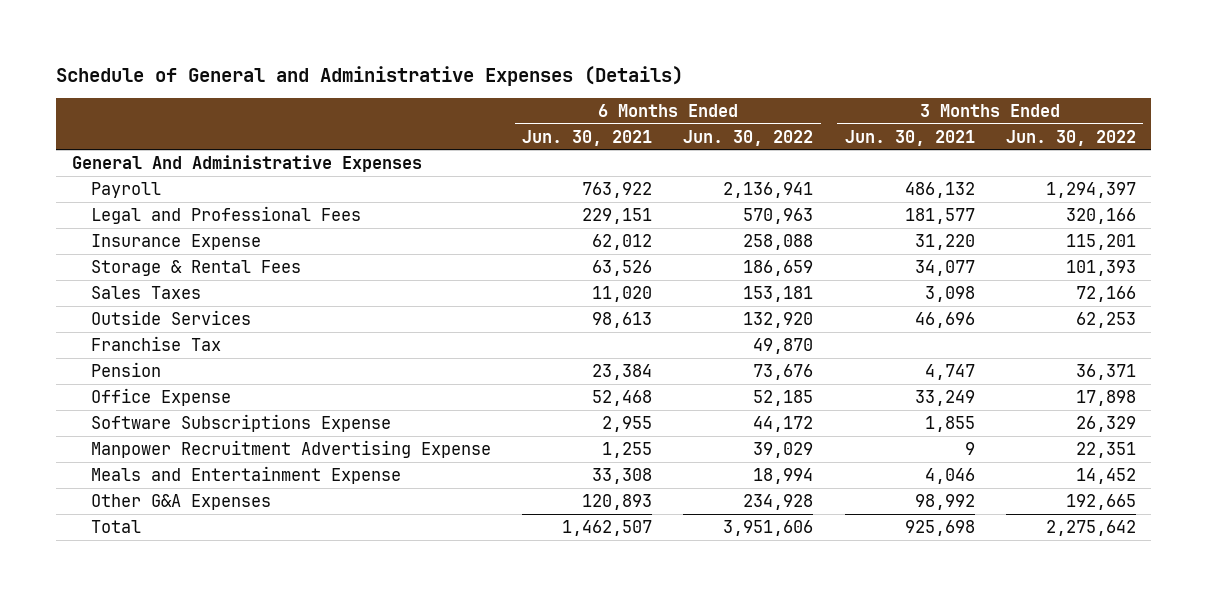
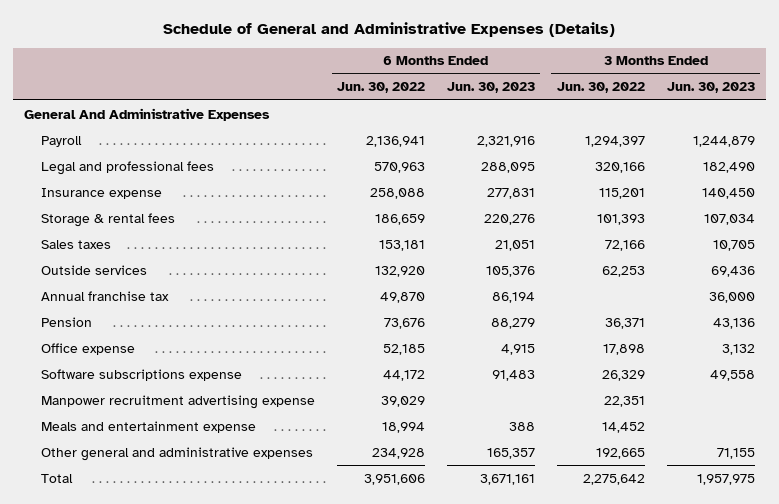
- | 6 Months Ended Jun. 30, 2021 | 6 Months Ended Jun. 30, 2022 | 3 Months Ended Jun. 30, 2021 | 3 Months Ended Jun. 30, 2022
+ | 6 Months Ended Jun. 30, 2022 | 6 Months Ended Jun. 30, 2023 | 3 Months Ended Jun. 30, 2022 | 3 Months Ended Jun. 30, 2023
- Legal and Professional Fees | 229,151 | 570,963 | 181,577 | 320,166
- Insurance Expense | 62,012 | 258,088 | 31,220 | 115,201
- Storage & Rental Fees | 63,526 | 186,659 | 34,077 | 101,393
- Sales Taxes | 11,020 | 153,181 | 3,098 | 72,166
- Outside Services | 98,613 | 132,920 | 46,696 | 62,253
- Franchise Tax | | 49,870 | |
+ Legal and professional fees | 570,963 | 288,095 | 320,166 | 182,490
+ Insurance expense | 258,088 | 277,831 | 115,201 | 140,450
+ Storage & rental fees | 186,659 | 220,276 | 101,393 | 107,034
+ Sales taxes | 153,181 | 21,051 | 72,166 | 10,705
+ Outside services | 132,920 | 105,376 | 62,253 | 69,436
+ Annual franchise tax | 49,870 | 86,194 | | 36,000
- Office Expense | 52,468 | 52,185 | 33,249 | 17,898
- Software Subscriptions Expense | 2,955 | 44,172 | 1,855 | 26,329
- Manpower Recruitment Advertising Expense | 1,255 | 39,029 | 9 | 22,351
- Meals and Entertainment Expense | 33,308 | 18,994 | 4,046 | 14,452
- Other G&A Expenses | 120,893 | 234,928 | 98,992 | 192,665
+ Office expense | 52,185 | 4,915 | 17,898 | 3,132
+ Software subscriptions expense | 44,172 | 91,483 | 26,329 | 49,558
+ Manpower recruitment advertising expense | 39,029 | | 22,351 |
+ Meals and entertainment expense | 18,994 | 388 | 14,452 |
+ Other general and administrative expenses | 234,928 | 165,357 | 192,665 | 71,155

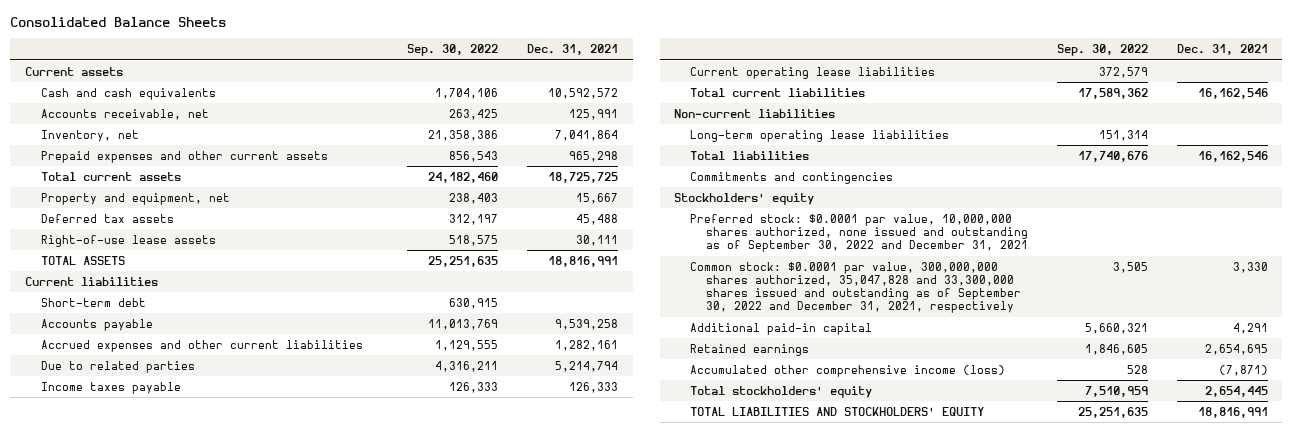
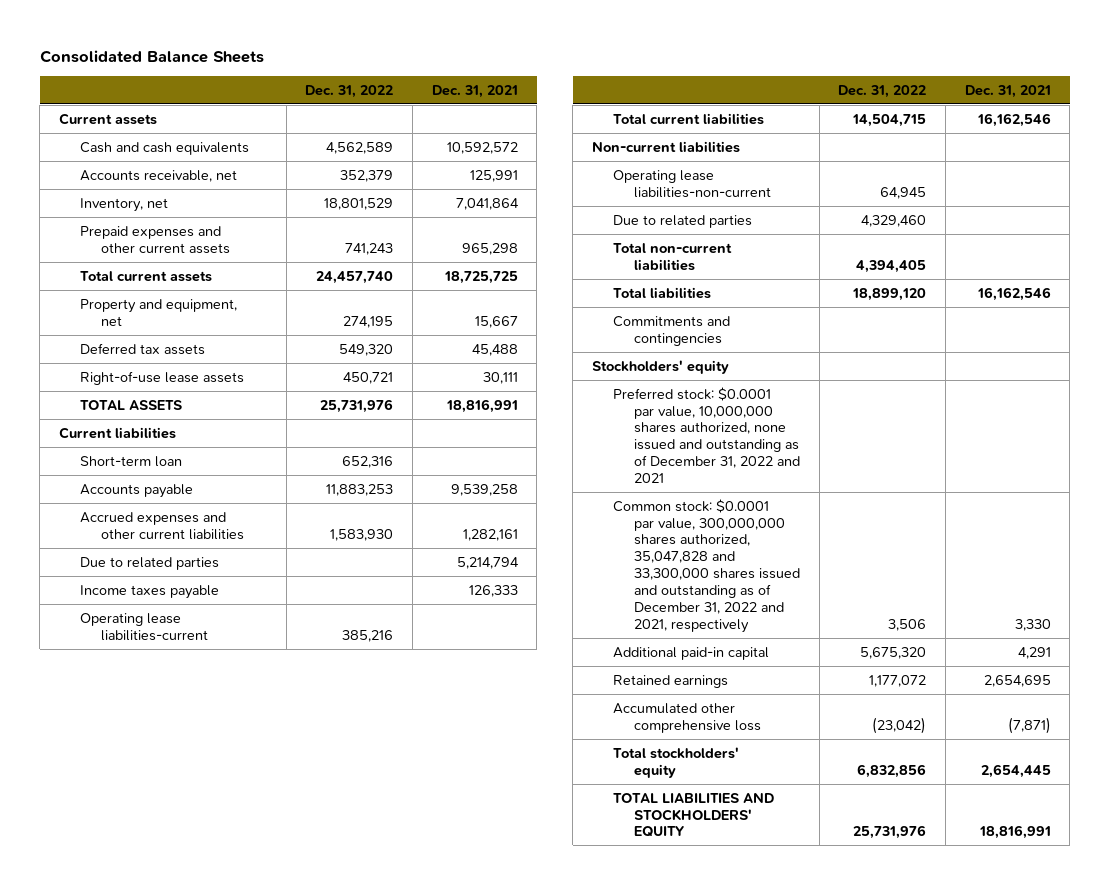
- | Sep. 30, 2022 | Dec. 31, 2021
+ | Dec. 31, 2022 | Dec. 31, 2021
- Short-term debt | 630,915 |
+ Short-term loan | 652,316 |
- Current operating lease liabilities | 372,579 |
+ Operating lease liabilities-current | 385,216 |
- Long-term operating lease liabilities | 151,314 |
+ Operating lease liabilities-non-current | 64,945 |
+ Due to related parties | 4,329,460 |
+ Total non-current liabilities | 4,394,405 |
- Preferred stock: $0.0001 par value, 10,000,000 shares authorized, none issued and outstanding as of September 30, 2022 and December 31, 2021
- Common stock: $0.0001 par value, 300,000,000 shares authorized, 35,047,828 and 33,300,000 shares issued and outstanding as of September 30, 2022 and December 31, 2021, respectively | 3,505 | 3,330
+ Preferred stock: $0.0001 par value, 10,000,000 shares authorized, none issued and outstanding as of December 31, 2022 and 2021
+ Common stock: $0.0001 par value, 300,000,000 shares authorized, 35,047,828 and 33,300,000 shares issued and outstanding as of December 31, 2022 and 2021, respectively | 3,506 | 3,330
- Accumulated other comprehensive income (loss) | 528 | (7,871)
+ Accumulated other comprehensive loss | (23,042) | (7,871)

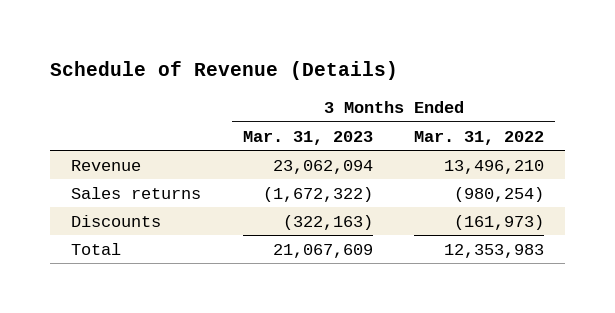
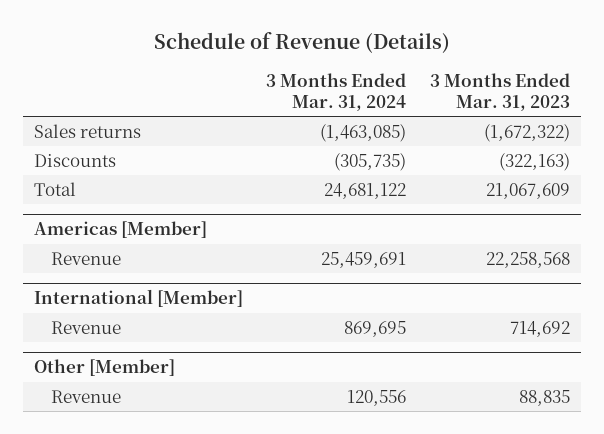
- | 3 Months Ended Mar. 31, 2023 | 3 Months Ended Mar. 31, 2022
+ | 3 Months Ended Mar. 31, 2024 | 3 Months Ended Mar. 31, 2023
- Revenue | 23,062,094 | 13,496,210
+ Americas [Member]
+ Revenue | 25,459,691 | 22,258,568
+ International [Member]
+ Revenue | 869,695 | 714,692
+ Other [Member]
+ Revenue | 120,556 | 88,835

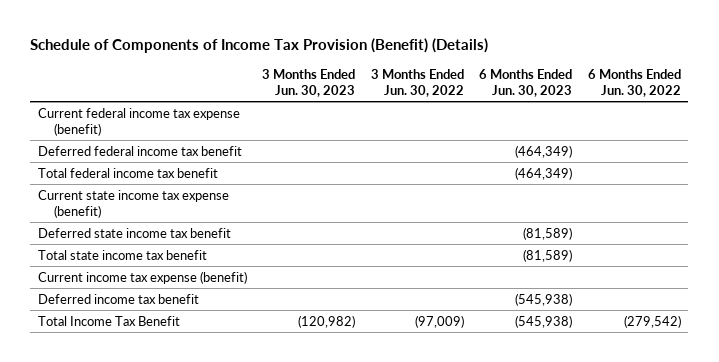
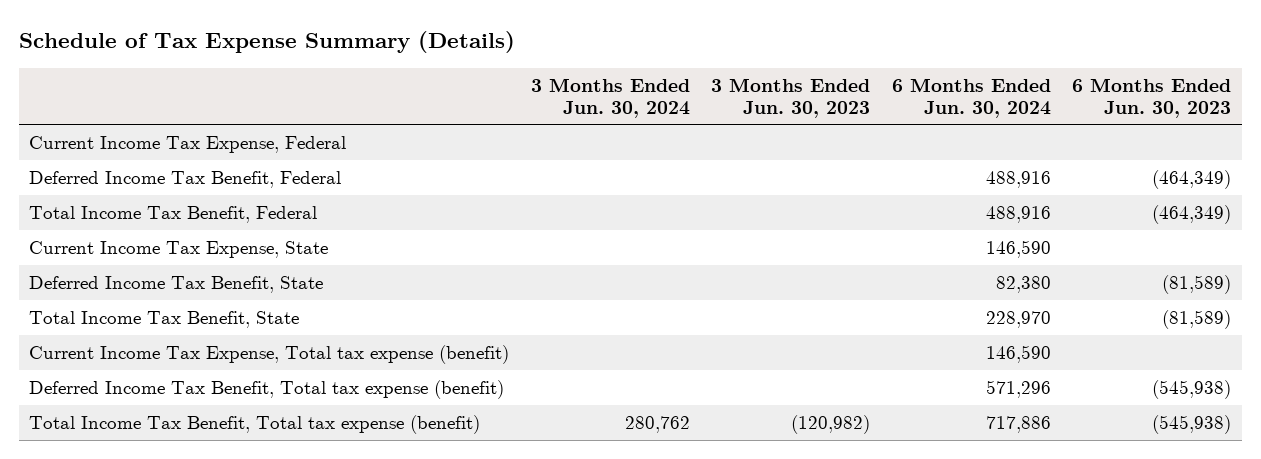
- Schedule of Components of Income Tax Provision (Benefit) (Details)
+ Schedule of Tax Expense Summary (Details)
- | 3 Months Ended Jun. 30, 2023 | 3 Months Ended Jun. 30, 2022 | 6 Months Ended Jun. 30, 2023 | 6 Months Ended Jun. 30, 2022
+ | 3 Months Ended Jun. 30, 2024 | 3 Months Ended Jun. 30, 2023 | 6 Months Ended Jun. 30, 2024 | 6 Months Ended Jun. 30, 2023
- Current federal income tax expense (benefit)
- Deferred federal income tax benefit | | | (464,349) |
- Total federal income tax benefit | | | (464,349) |
- Current state income tax expense (benefit)
- Deferred state income tax benefit | | | (81,589) |
- Total state income tax benefit | | | (81,589) |
- Current income tax expense (benefit)
- Deferred income tax benefit | | | (545,938) |
- Total Income Tax Benefit | (120,982) | (97,009) | (545,938) | (279,542)
+ Current Income Tax Expense, Federal
+ Deferred Income Tax Benefit, Federal | | | 488,916 | (464,349)
+ Total Income Tax Benefit, Federal | | | 488,916 | (464,349)
+ Current Income Tax Expense, State | | | 146,590 |
+ Deferred Income Tax Benefit, State | | | 82,380 | (81,589)
+ Total Income Tax Benefit, State | | | 228,970 | (81,589)
+ Current Income Tax Expense, Total tax expense (benefit) | | | 146,590 |
+ Deferred Income Tax Benefit, Total tax expense (benefit) | | | 571,296 | (545,938)
+ Total Income Tax Benefit, Total tax expense (benefit) | 280,762 | (120,982) | 717,886 | (545,938)

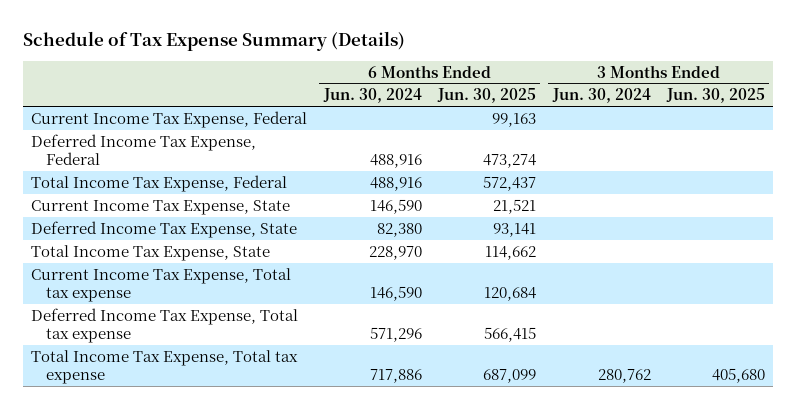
- | 3 Months Ended Jun. 30, 2024 | 3 Months Ended Jun. 30, 2023 | 6 Months Ended Jun. 30, 2024 | 6 Months Ended Jun. 30, 2023
+ | 6 Months Ended Jun. 30, 2024 | 6 Months Ended Jun. 30, 2025 | 3 Months Ended Jun. 30, 2024 | 3 Months Ended Jun. 30, 2025
- Deferred Income Tax Benefit, Federal | | | 488,916 | (464,349)
- Total Income Tax Benefit, Federal | | | 488,916 | (464,349)
+ Deferred Income Tax Expense, Federal | 488,916 | 473,274 | |
+ Total Income Tax Expense, Federal | 488,916 | 572,437 | |
- Deferred Income Tax Benefit, State | | | 82,380 | (81,589)
- Total Income Tax Benefit, State | | | 228,970 | (81,589)
- Current Income Tax Expense, Total tax expense (benefit) | | | 146,590 |
- Deferred Income Tax Benefit, Total tax expense (benefit) | | | 571,296 | (545,938)
- Total Income Tax Benefit, Total tax expense (benefit) | 280,762 | (120,982) | 717,886 | (545,938)
+ Deferred Income Tax Expense, State | 82,380 | 93,141 | |
+ Total Income Tax Expense, State | 228,970 | 114,662 | |
+ Current Income Tax Expense, Total tax expense | 146,590 | 120,684 | |
+ Deferred Income Tax Expense, Total tax expense | 571,296 | 566,415 | |
+ Total Income Tax Expense, Total tax expense | 717,886 | 687,099 | 280,762 | 405,680

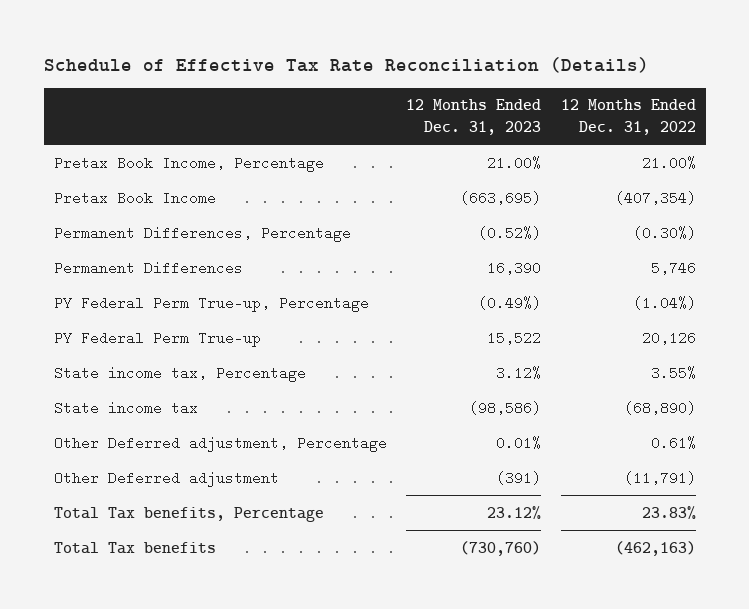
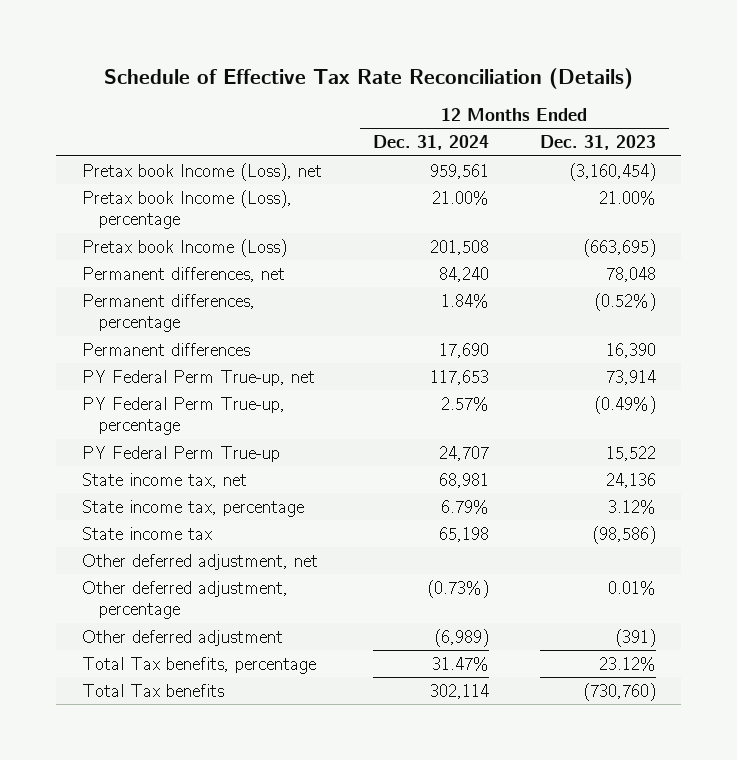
- | 12 Months Ended Dec. 31, 2023 | 12 Months Ended Dec. 31, 2022
+ | 12 Months Ended Dec. 31, 2024 | 12 Months Ended Dec. 31, 2023
- Pretax Book Income, Percentage | 21.00% | 21.00%
- Pretax Book Income | (663,695) | (407,354)
- Permanent Differences, Percentage | (0.52%) | (0.30%)
- Permanent Differences | 16,390 | 5,746
- PY Federal Perm True-up, Percentage | (0.49%) | (1.04%)
+ Pretax book Income (Loss), net | 959,561 | (3,160,454)
+ Pretax book Income (Loss), percentage | 21.00% | 21.00%
+ Pretax book Income (Loss) | 201,508 | (663,695)
+ Permanent differences, net | 84,240 | 78,048
+ Permanent differences, percentage | 1.84% | (0.52%)
+ Permanent differences | 17,690 | 16,390
+ PY Federal Perm True-up, net | 117,653 | 73,914
+ PY Federal Perm True-up, percentage | 2.57% | (0.49%)
- State income tax, Percentage | 3.12% | 3.55%
+ State income tax, net | 68,981 | 24,136
+ State income tax, percentage | 6.79% | 3.12%
- Other Deferred adjustment, Percentage | 0.01% | 0.61%
- Other Deferred adjustment | (391) | (11,791)
- Total Tax benefits, Percentage | 23.12% | 23.83%
+ Other deferred adjustment, net
+ Other deferred adjustment, percentage | (0.73%) | 0.01%
+ Other deferred adjustment | (6,989) | (391)
+ Total Tax benefits, percentage | 31.47% | 23.12%

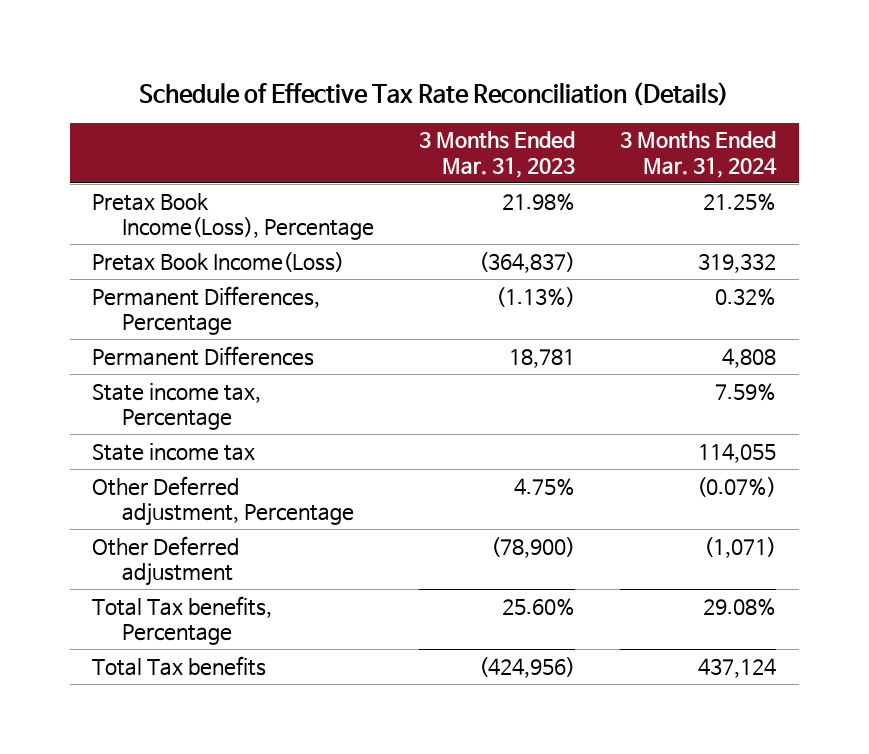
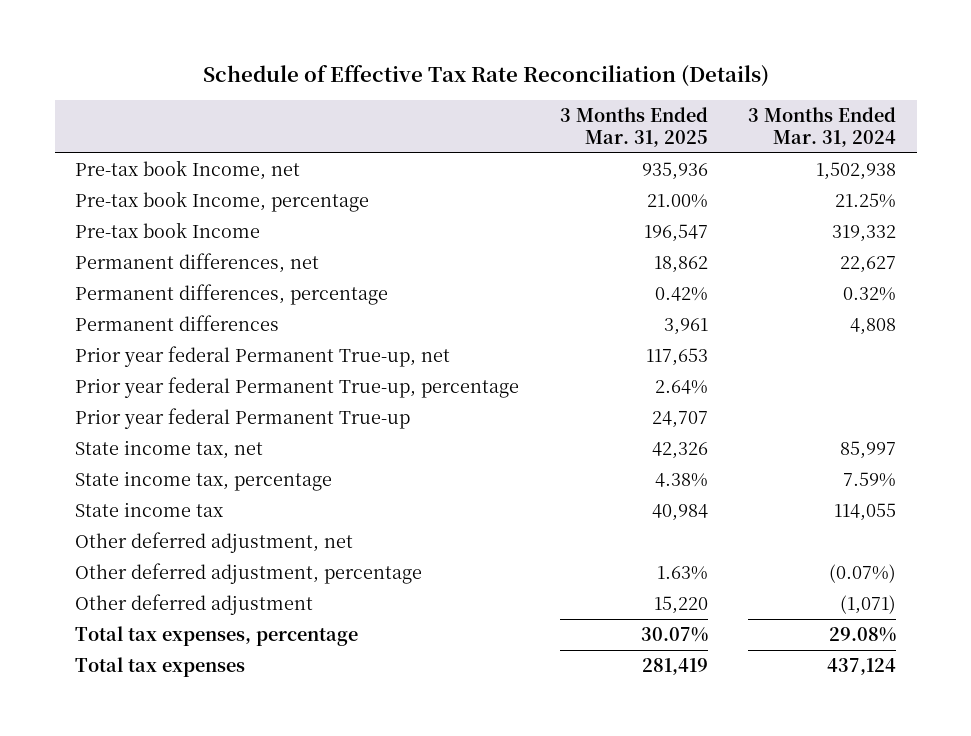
- | 3 Months Ended Mar. 31, 2023 | 3 Months Ended Mar. 31, 2024
+ | 3 Months Ended Mar. 31, 2025 | 3 Months Ended Mar. 31, 2024
- Pretax Book Income(Loss), Percentage | 21.98% | 21.25%
- Pretax Book Income(Loss) | (364,837) | 319,332
- Permanent Differences, Percentage | (1.13%) | 0.32%
- Permanent Differences | 18,781 | 4,808
- State income tax, Percentage | | 7.59%
+ Pre-tax book Income, net | 935,936 | 1,502,938
+ Pre-tax book Income, percentage | 21.00% | 21.25%
+ Pre-tax book Income | 196,547 | 319,332
+ Permanent differences, net | 18,862 | 22,627
+ Permanent differences, percentage | 0.42% | 0.32%
+ Permanent differences | 3,961 | 4,808
+ Prior year federal Permanent True-up, net | 117,653 |
+ Prior year federal Permanent True-up, percentage | 2.64% |
+ Prior year federal Permanent True-up | 24,707 |
+ State income tax, net | 42,326 | 85,997
+ State income tax, percentage | 4.38% | 7.59%
- Other Deferred adjustment, Percentage | 4.75% | (0.07%)
- Other Deferred adjustment | (78,900) | (1,071)
- Total Tax benefits, Percentage | 25.60% | 29.08%
- Total Tax benefits | (424,956) | 437,124
+ Other deferred adjustment, net
+ Other deferred adjustment, percentage | 1.63% | (0.07%)
+ Other deferred adjustment | 15,220 | (1,071)
+ Total tax expenses, percentage | 30.07% | 29.08%
+ Total tax expenses | 281,419 | 437,124

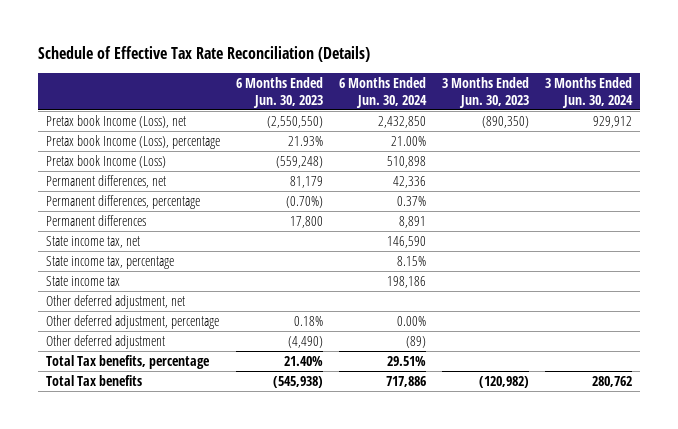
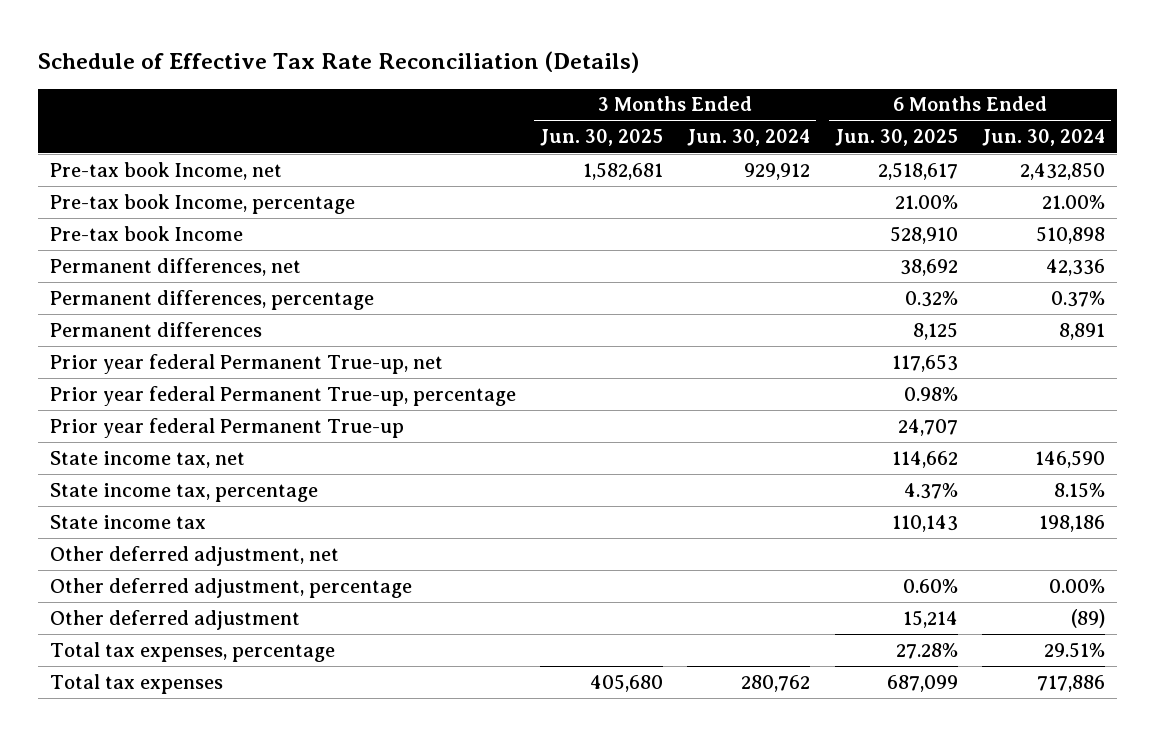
- | 6 Months Ended Jun. 30, 2023 | 6 Months Ended Jun. 30, 2024 | 3 Months Ended Jun. 30, 2023 | 3 Months Ended Jun. 30, 2024
+ | 3 Months Ended Jun. 30, 2025 | 3 Months Ended Jun. 30, 2024 | 6 Months Ended Jun. 30, 2025 | 6 Months Ended Jun. 30, 2024
- Pretax book Income (Loss), net | (2,550,550) | 2,432,850 | (890,350) | 929,912
- Pretax book Income (Loss), percentage | 21.93% | 21.00% | |
- Pretax book Income (Loss) | (559,248) | 510,898 | |
+ Pre-tax book Income, net | 1,582,681 | 929,912 | 2,518,617 | 2,432,850
+ Pre-tax book Income, percentage | | | 21.00% | 21.00%
+ Pre-tax book Income | | | 528,910 | 510,898
+ Prior year federal Permanent True-up, net | | | 117,653 |
+ Prior year federal Permanent True-up, percentage | | | 0.98% |
+ Prior year federal Permanent True-up | | | 24,707 |
- Total Tax benefits, percentage | 21.40% | 29.51% | |
- Total Tax benefits | (545,938) | 717,886 | (120,982) | 280,762
+ Total tax expenses, percentage | | | 27.28% | 29.51%
+ Total tax expenses | 405,680 | 280,762 | 687,099 | 717,886

